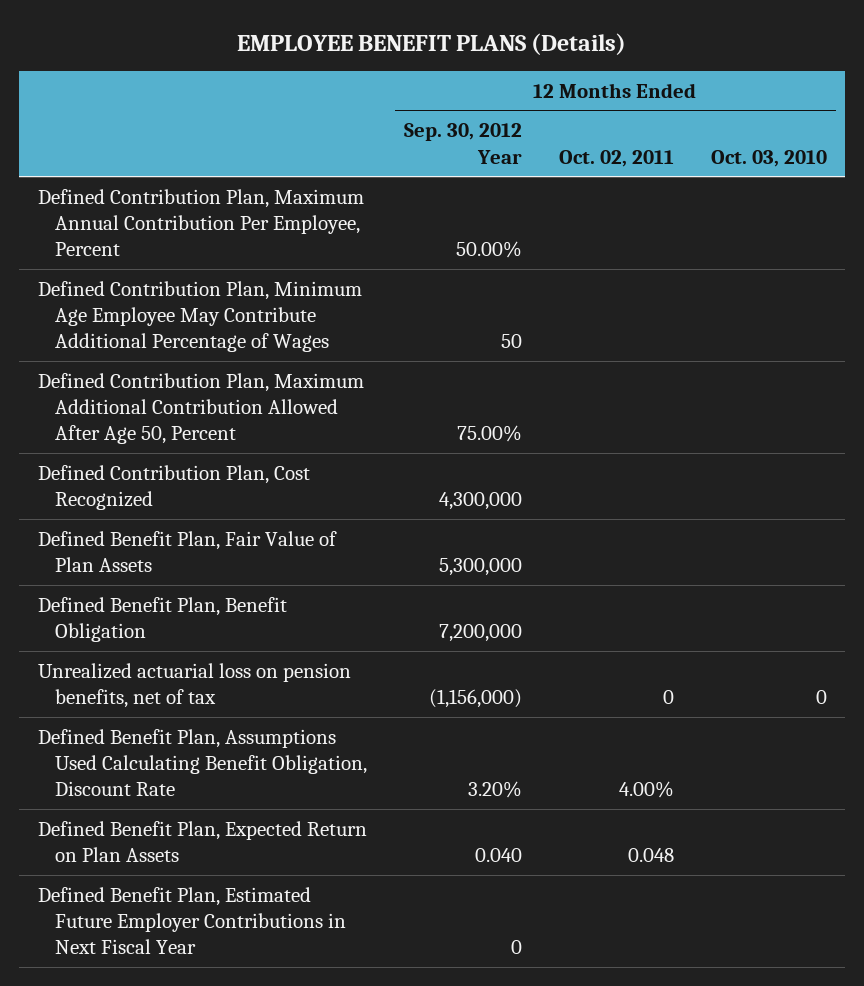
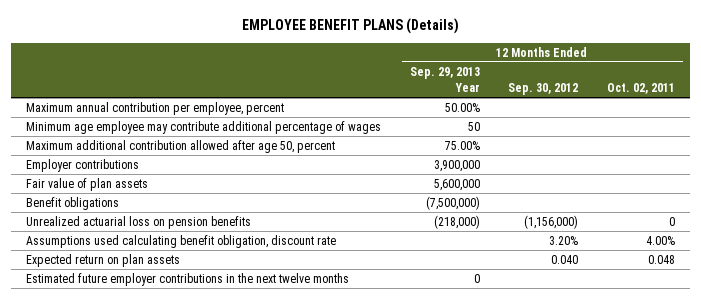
- | 12 Months Ended Sep. 30, 2012 Year | 12 Months Ended Oct. 02, 2011 | 12 Months Ended Oct. 03, 2010
+ | 12 Months Ended Sep. 29, 2013 Year | 12 Months Ended Sep. 30, 2012 | 12 Months Ended Oct. 02, 2011
- Defined Contribution Plan, Maximum Annual Contribution Per Employee, Percent | 50.00% | |
- Defined Contribution Plan, Minimum Age Employee May Contribute Additional Percentage of Wages | 50 | |
- Defined Contribution Plan, Maximum Additional Contribution Allowed After Age 50, Percent | 75.00% | |
- Defined Contribution Plan, Cost Recognized | 4,300,000 | |
- Defined Benefit Plan, Fair Value of Plan Assets | 5,300,000 | |
- Defined Benefit Plan, Benefit Obligation | 7,200,000 | |
- Unrealized actuarial loss on pension benefits, net of tax | (1,156,000) | 0 | 0
- Defined Benefit Plan, Assumptions Used Calculating Benefit Obligation, Discount Rate | 3.20% | 4.00% |
- Defined Benefit Plan, Expected Return on Plan Assets | 0.040 | 0.048 |
- Defined Benefit Plan, Estimated Future Employer Contributions in Next Fiscal Year | 0 | |
+ Maximum annual contribution per employee, percent | 50.00% | |
+ Minimum age employee may contribute additional percentage of wages | 50 | |
+ Maximum additional contribution allowed after age 50, percent | 75.00% | |
+ Employer contributions | 3,900,000 | |
+ Fair value of plan assets | 5,600,000 | |
+ Benefit obligations | (7,500,000) | |
+ Unrealized actuarial loss on pension benefits | (218,000) | (1,156,000) | 0
+ Assumptions used calculating benefit obligation, discount rate | | 3.20% | 4.00%
+ Expected return on plan assets | | 0.040 | 0.048
+ Estimated future employer contributions in the next twelve months | 0 | |

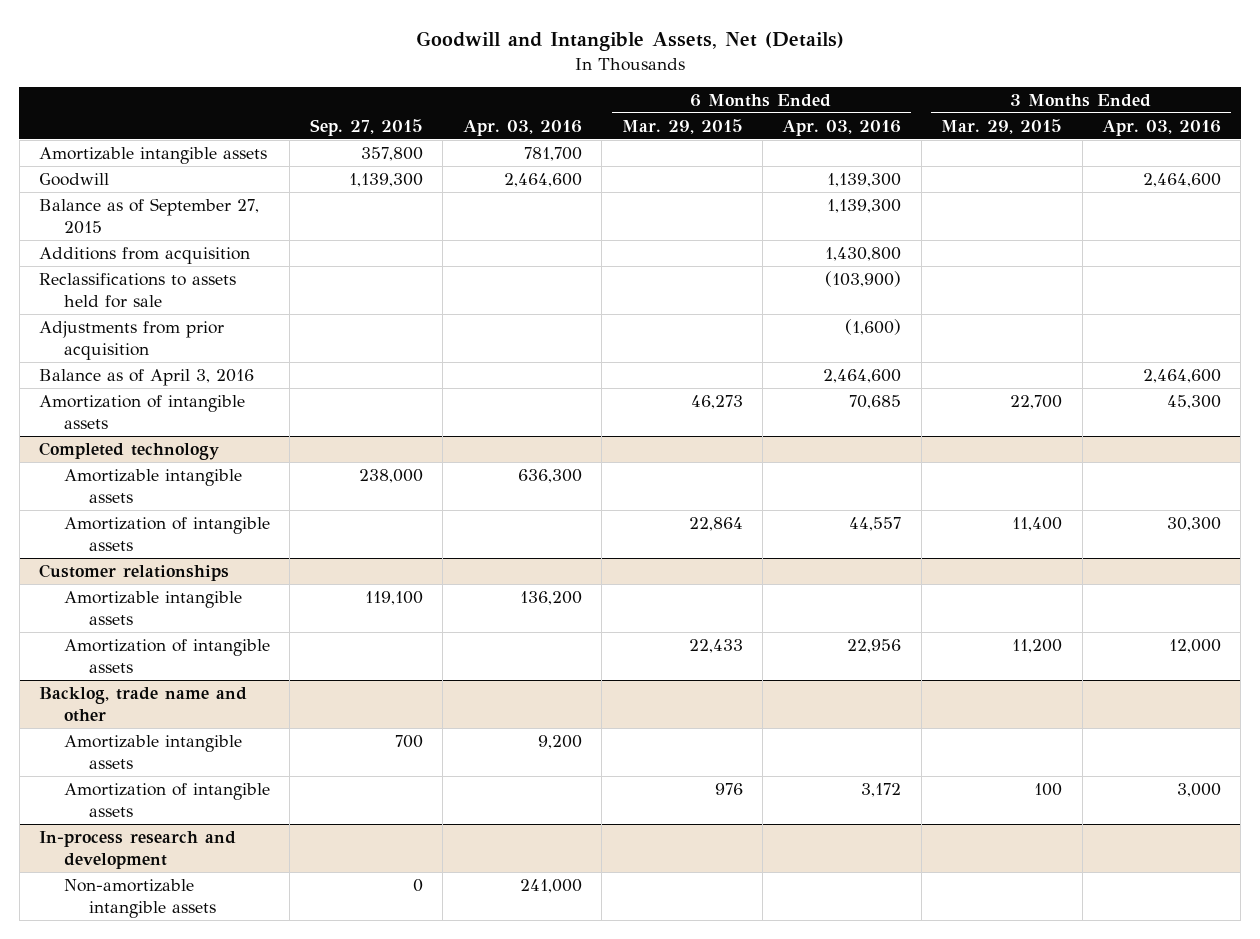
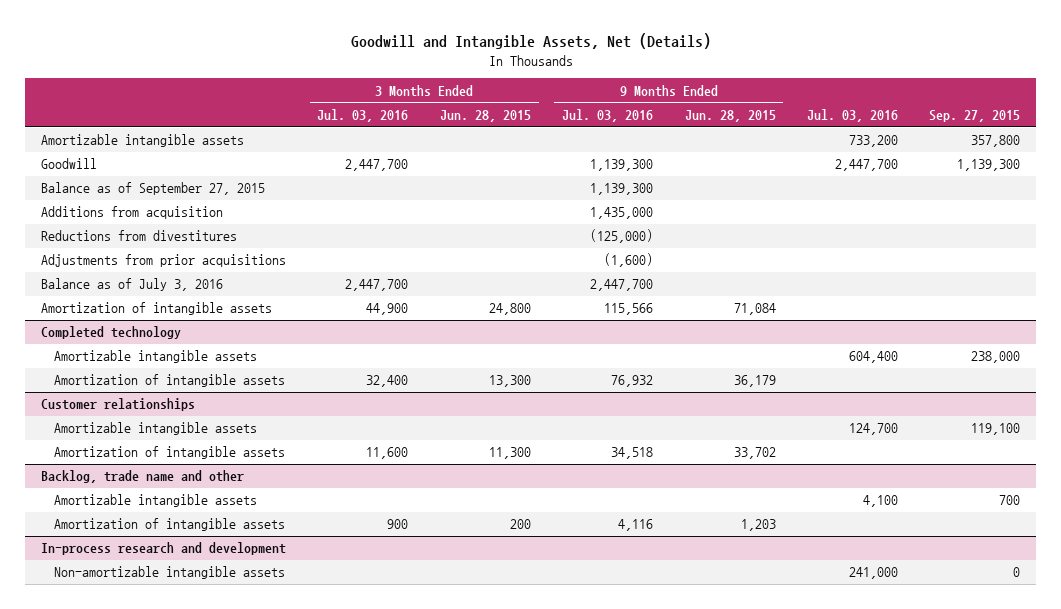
- | Sep. 27, 2015 | Apr. 03, 2016 | 6 Months Ended Mar. 29, 2015 | 6 Months Ended Apr. 03, 2016 | 3 Months Ended Mar. 29, 2015 | 3 Months Ended Apr. 03, 2016
+ | 3 Months Ended Jul. 03, 2016 | 3 Months Ended Jun. 28, 2015 | 9 Months Ended Jul. 03, 2016 | 9 Months Ended Jun. 28, 2015 | Jul. 03, 2016 | Sep. 27, 2015
- Reclassifications to assets held for sale | | | | (103,900) | |
- Adjustments from prior acquisition | | | | (1,600) | |
- Balance as of April 3, 2016 | | | | 2,464,600 | | 2,464,600
+ Reductions from divestitures | | | (125,000) | | |
+ Adjustments from prior acquisitions | | | (1,600) | | |
+ Balance as of July 3, 2016 | 2,447,700 | | 2,447,700 | | |

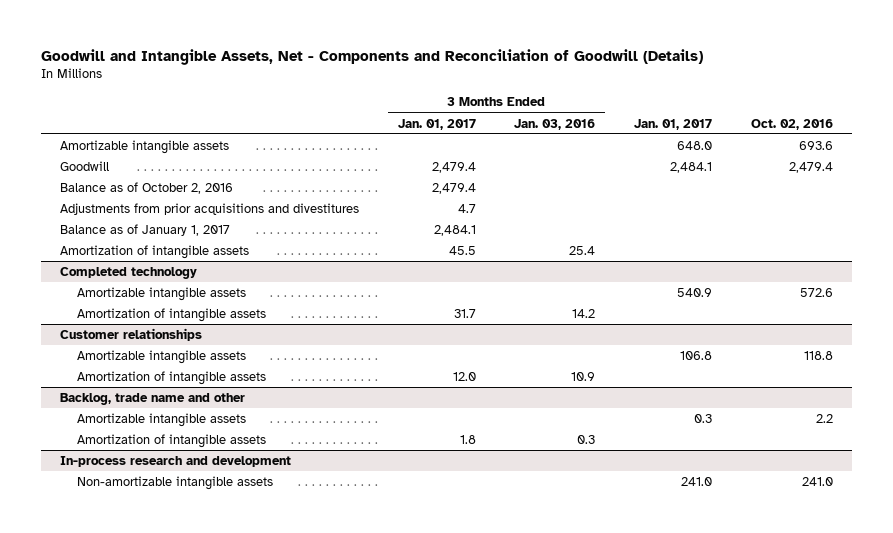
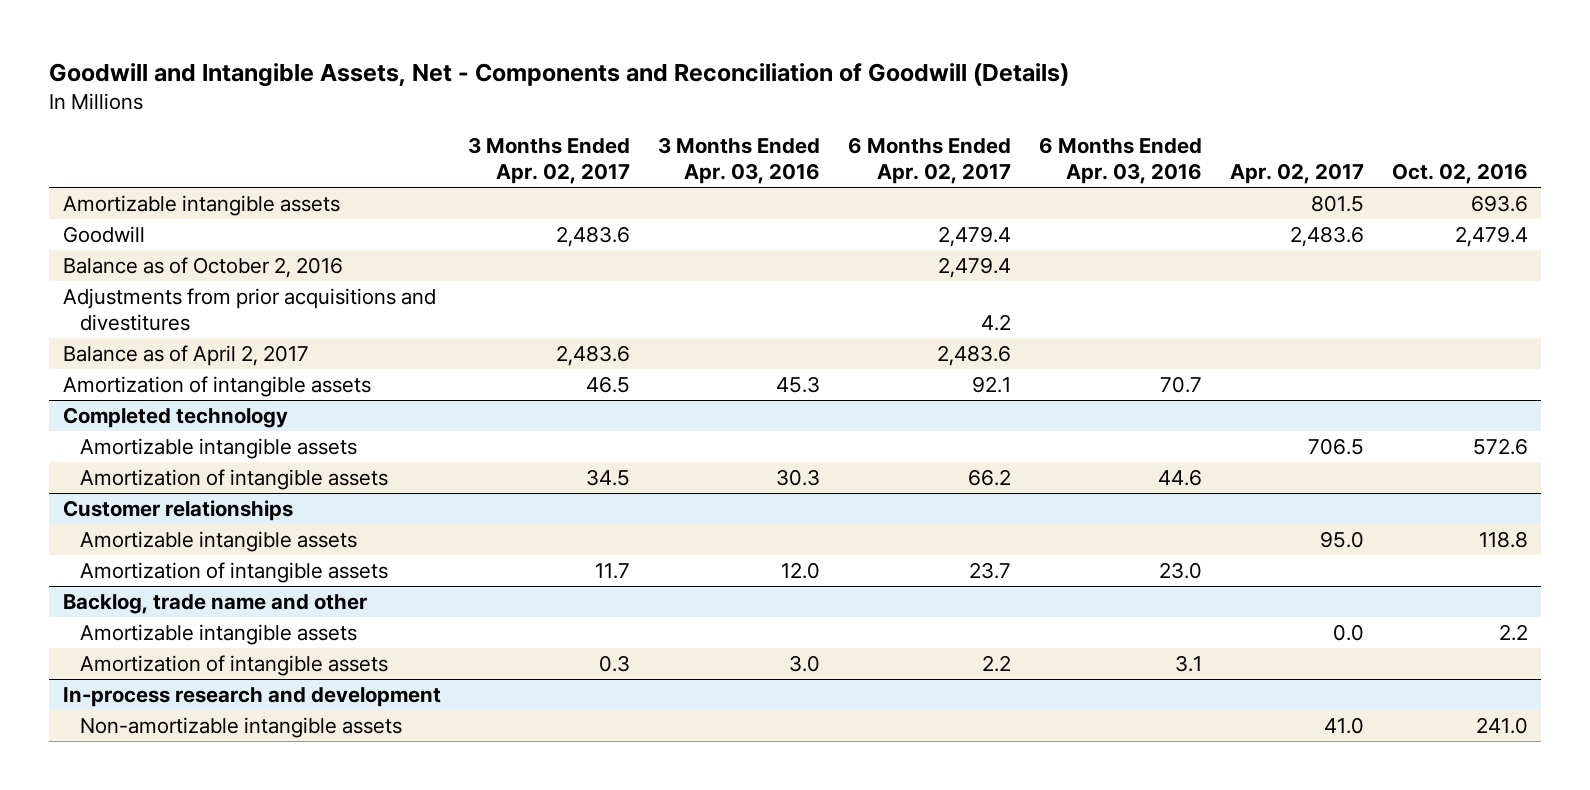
- | 3 Months Ended Jan. 01, 2017 | 3 Months Ended Jan. 03, 2016 | Jan. 01, 2017 | Oct. 02, 2016
+ | 3 Months Ended Apr. 02, 2017 | 3 Months Ended Apr. 03, 2016 | 6 Months Ended Apr. 02, 2017 | 6 Months Ended Apr. 03, 2016 | Apr. 02, 2017 | Oct. 02, 2016
- Balance as of January 1, 2017 | 2,484.1 | | |
+ Balance as of April 2, 2017 | 2,483.6 | | 2,483.6 | | |

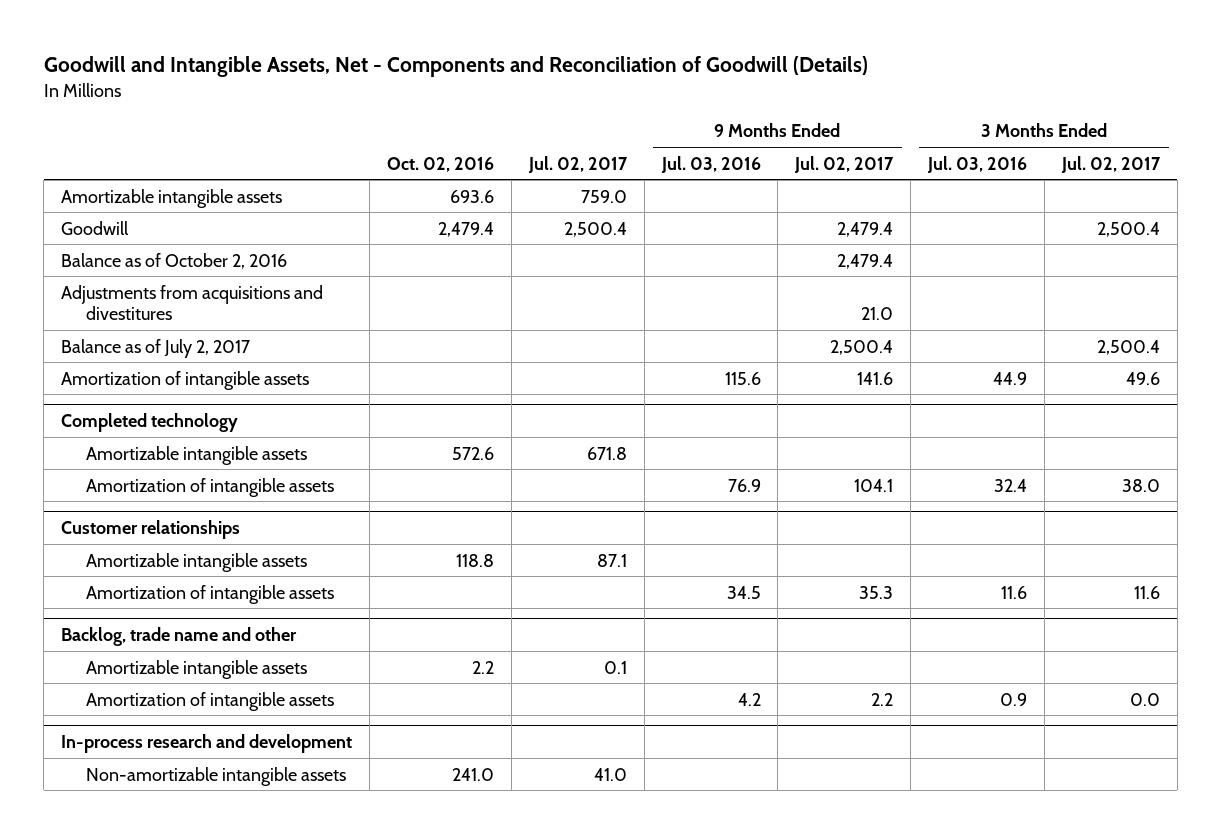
- | 3 Months Ended Apr. 02, 2017 | 3 Months Ended Apr. 03, 2016 | 6 Months Ended Apr. 02, 2017 | 6 Months Ended Apr. 03, 2016 | Apr. 02, 2017 | Oct. 02, 2016
+ | Oct. 02, 2016 | Jul. 02, 2017 | 9 Months Ended Jul. 03, 2016 | 9 Months Ended Jul. 02, 2017 | 3 Months Ended Jul. 03, 2016 | 3 Months Ended Jul. 02, 2017
- Adjustments from prior acquisitions and divestitures | | | 4.2 | | |
- Balance as of April 2, 2017 | 2,483.6 | | 2,483.6 | | |
+ Adjustments from acquisitions and divestitures | | | | 21.0 | |
+ Balance as of July 2, 2017 | | | | 2,500.4 | | 2,500.4

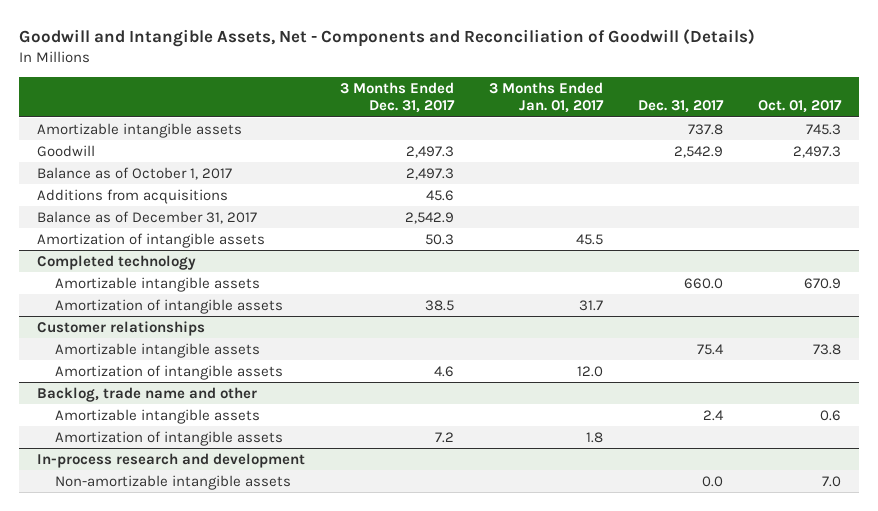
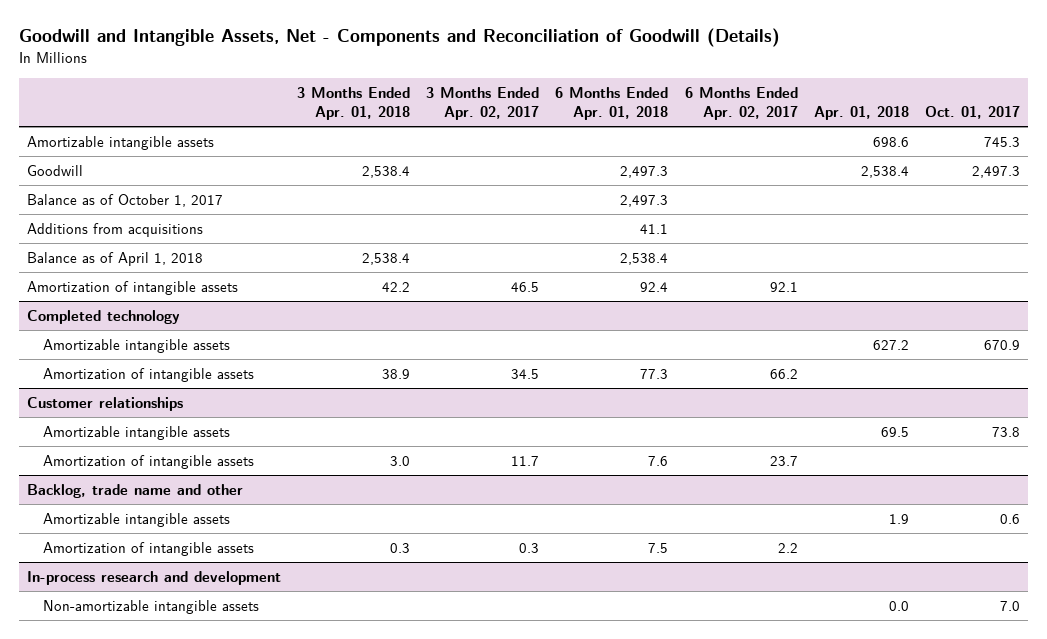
- | 3 Months Ended Dec. 31, 2017 | 3 Months Ended Jan. 01, 2017 | Dec. 31, 2017 | Oct. 01, 2017
+ | 3 Months Ended Apr. 01, 2018 | 3 Months Ended Apr. 02, 2017 | 6 Months Ended Apr. 01, 2018 | 6 Months Ended Apr. 02, 2017 | Apr. 01, 2018 | Oct. 01, 2017
- Balance as of December 31, 2017 | 2,542.9 | | |
+ Balance as of April 1, 2018 | 2,538.4 | | 2,538.4 | | |

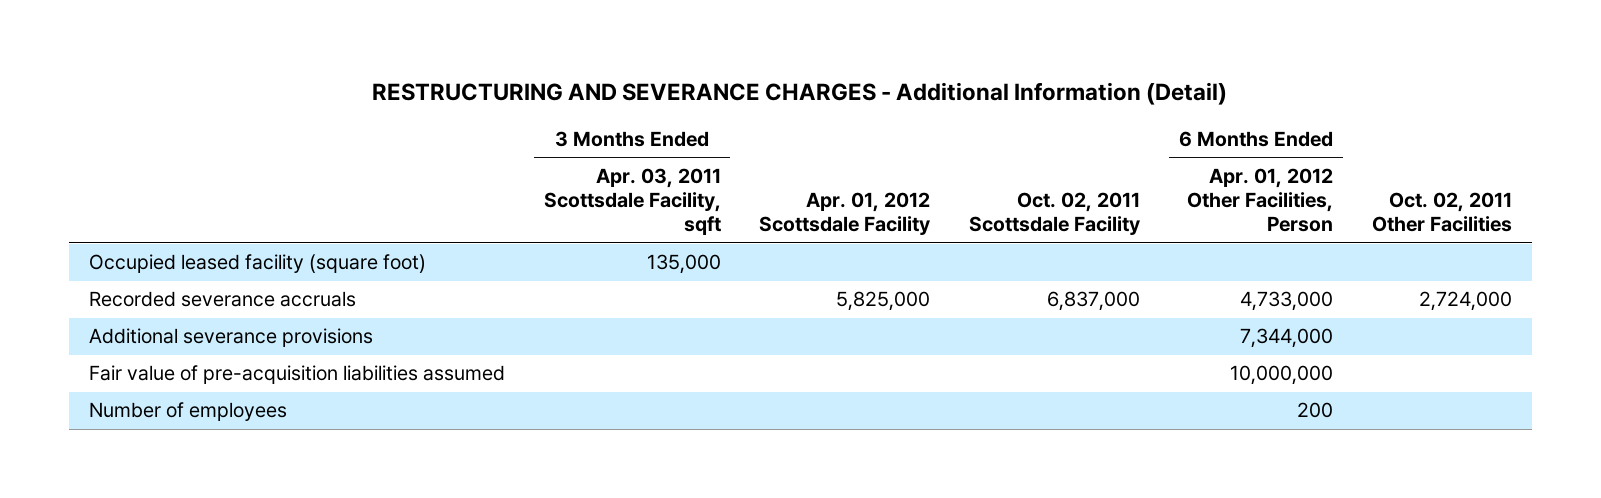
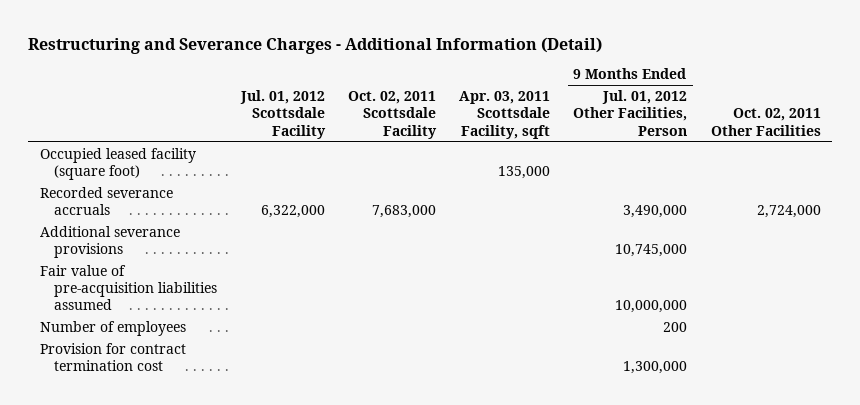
- RESTRUCTURING AND SEVERANCE CHARGES - Additional Information (Detail)
+ Restructuring and Severance Charges - Additional Information (Detail)
- | 3 Months Ended Apr. 03, 2011 Scottsdale Facility, sqft | Apr. 01, 2012 Scottsdale Facility | Oct. 02, 2011 Scottsdale Facility | 6 Months Ended Apr. 01, 2012 Other Facilities, Person | Oct. 02, 2011 Other Facilities
+ | Jul. 01, 2012 Scottsdale Facility | Oct. 02, 2011 Scottsdale Facility | Apr. 03, 2011 Scottsdale Facility, sqft | 9 Months Ended Jul. 01, 2012 Other Facilities, Person | Oct. 02, 2011 Other Facilities
- Recorded severance accruals | | 5,825,000 | 6,837,000 | 4,733,000 | 2,724,000
+ Recorded severance accruals | 6,322,000 | 7,683,000 | | 3,490,000 | 2,724,000
+ Provision for contract termination cost | | | | 1,300,000 |

